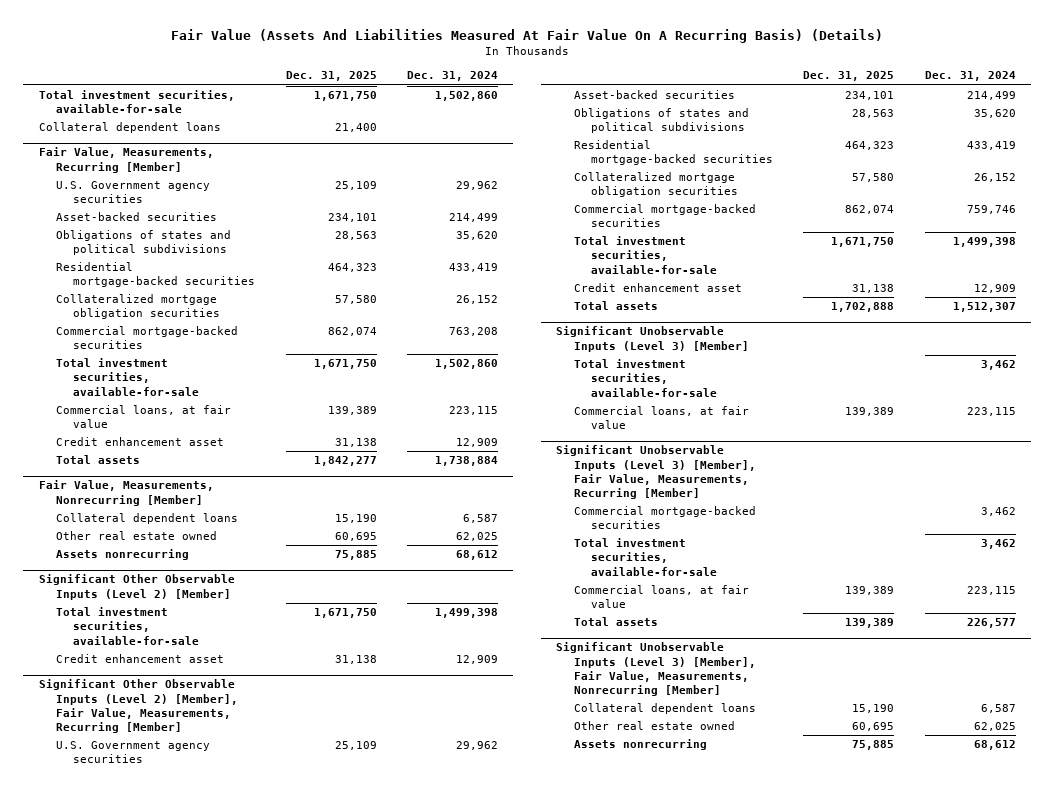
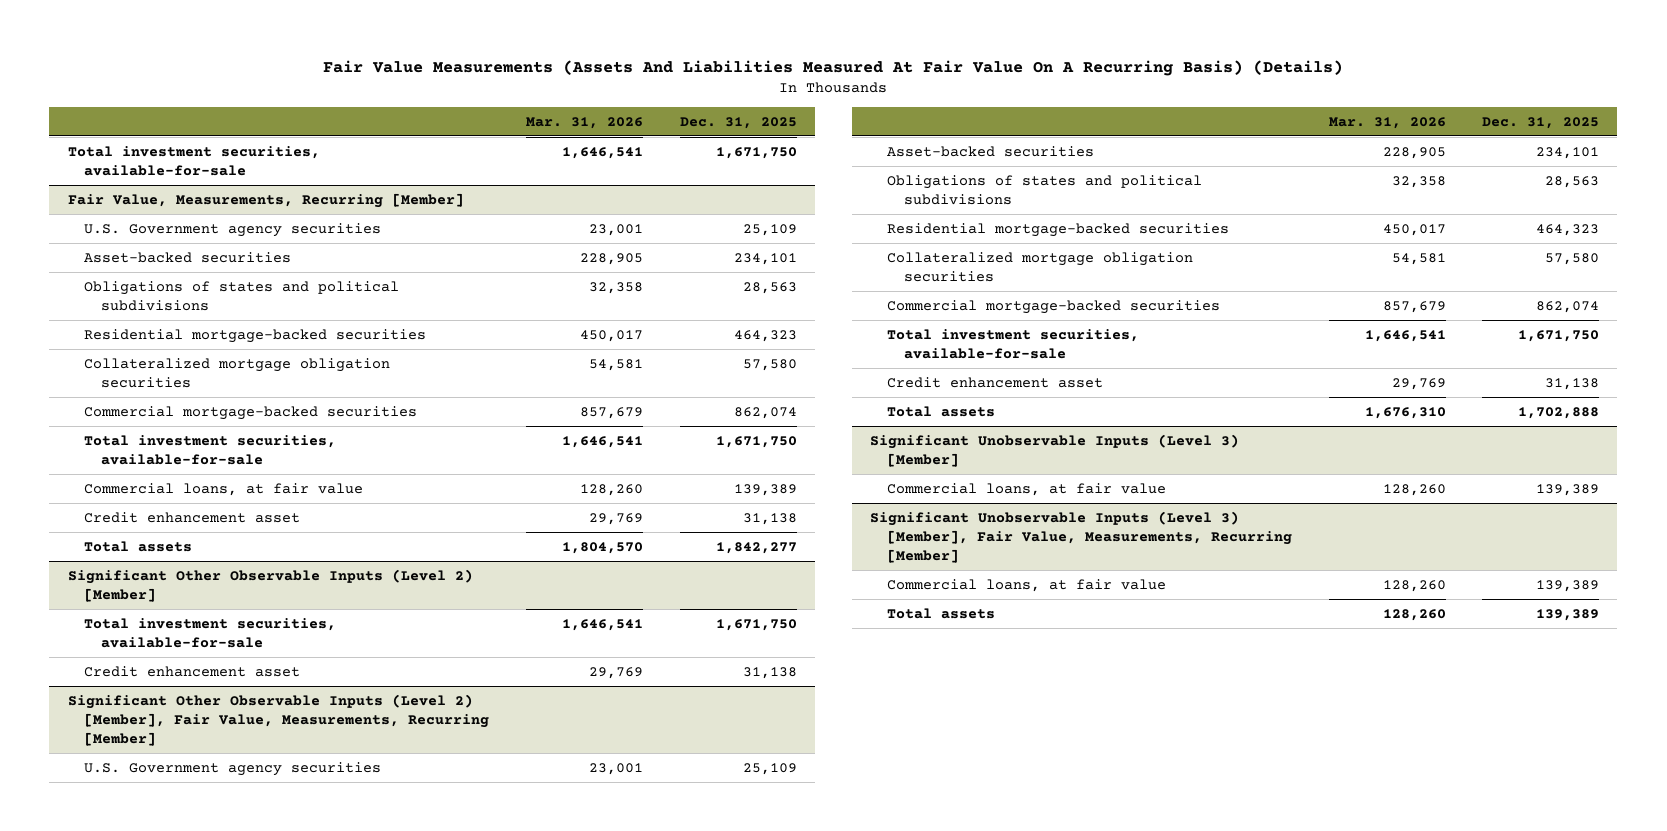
- Fair Value (Assets And Liabilities Measured At Fair Value On A Recurring Basis) (Details)
+ Fair Value Measurements (Assets And Liabilities Measured At Fair Value On A Recurring Basis) (Details)
- | Dec. 31, 2025 | Dec. 31, 2024
+ | Mar. 31, 2026 | Dec. 31, 2025
- Collateral dependent loans | 21,400 |
- Fair Value, Measurements, Nonrecurring [Member]
- Collateral dependent loans | 15,190 | 6,587
- Other real estate owned | 60,695 | 62,025
- Assets nonrecurring | 75,885 | 68,612
@ Significant Unobservable Inputs (Level 3) [Member]
- Total investment securities, available-for-sale | | 3,462
@ Significant Unobservable Inputs (Level 3) [Member], Fair Value, Measurements, Recurring [Member]
- Commercial mortgage-backed securities | | 3,462
- Total investment securities, available-for-sale | | 3,462
- Significant Unobservable Inputs (Level 3) [Member], Fair Value, Measurements, Nonrecurring [Member]
- Collateral dependent loans | 15,190 | 6,587
- Other real estate owned | 60,695 | 62,025
- Assets nonrecurring | 75,885 | 68,612

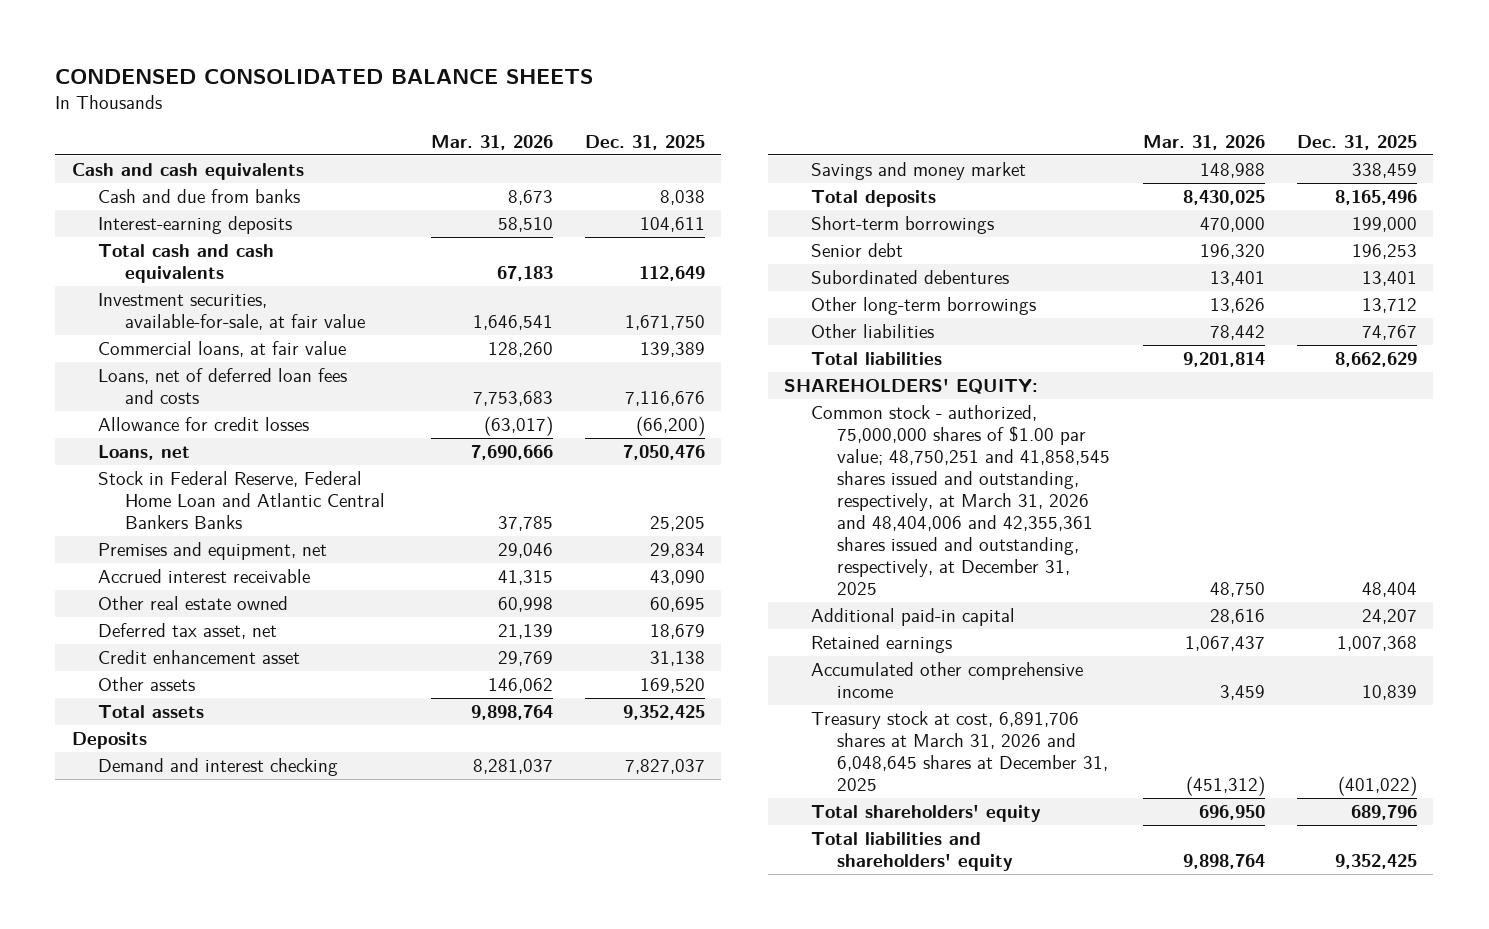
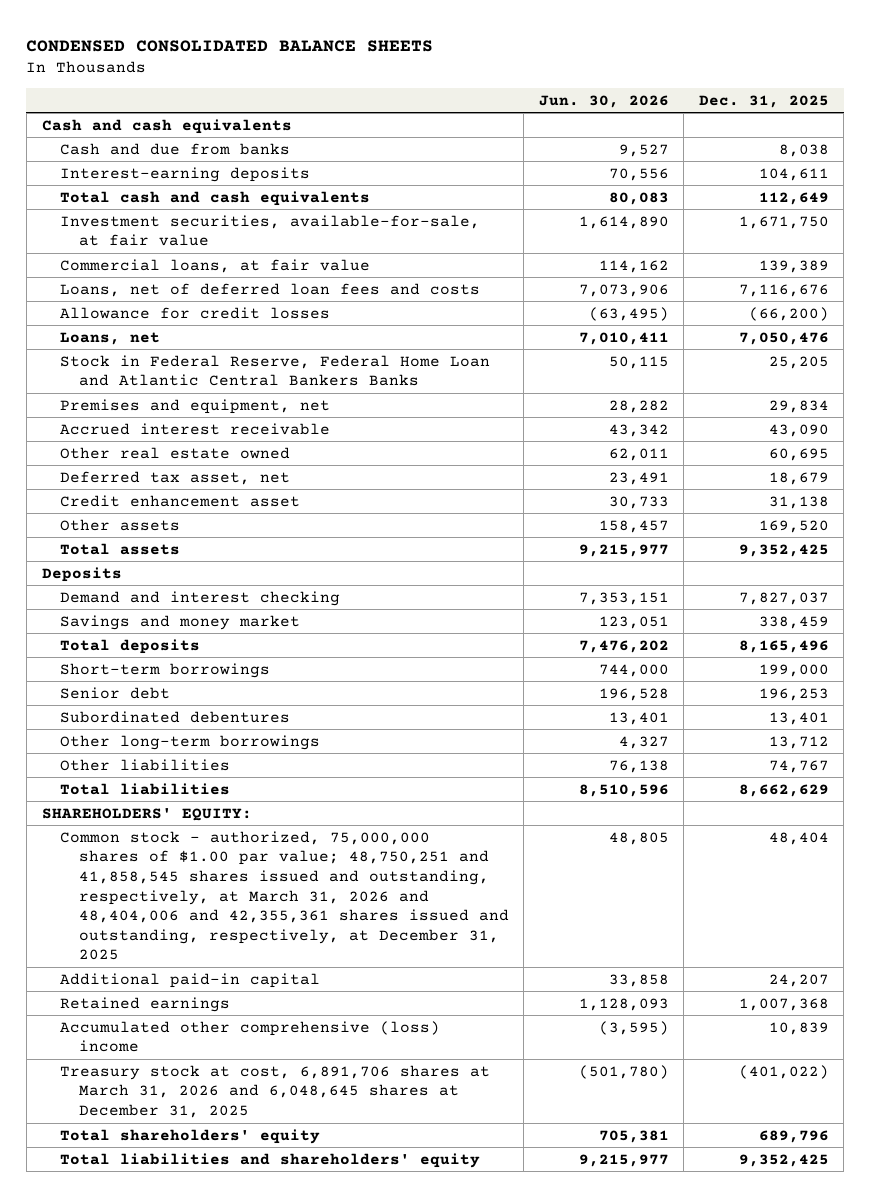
- | Mar. 31, 2026 | Dec. 31, 2025
+ | Jun. 30, 2026 | Dec. 31, 2025
- Accumulated other comprehensive income | 3,459 | 10,839
+ Accumulated other comprehensive (loss) income | (3,595) | 10,839

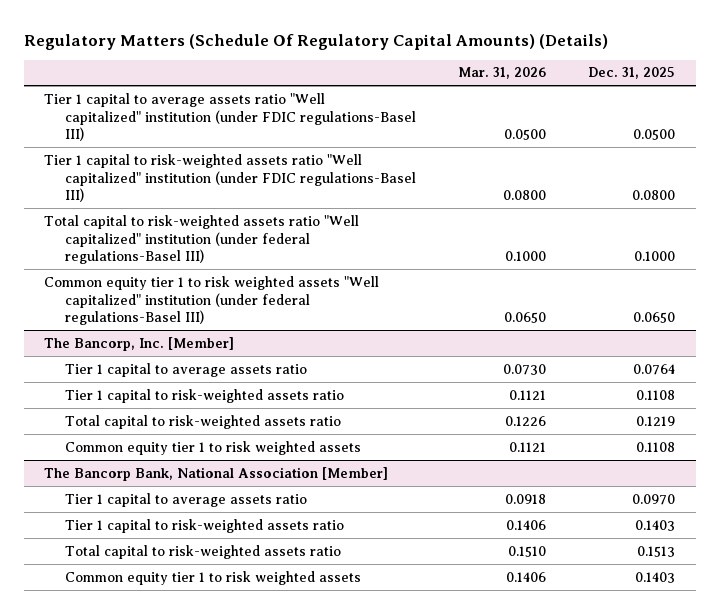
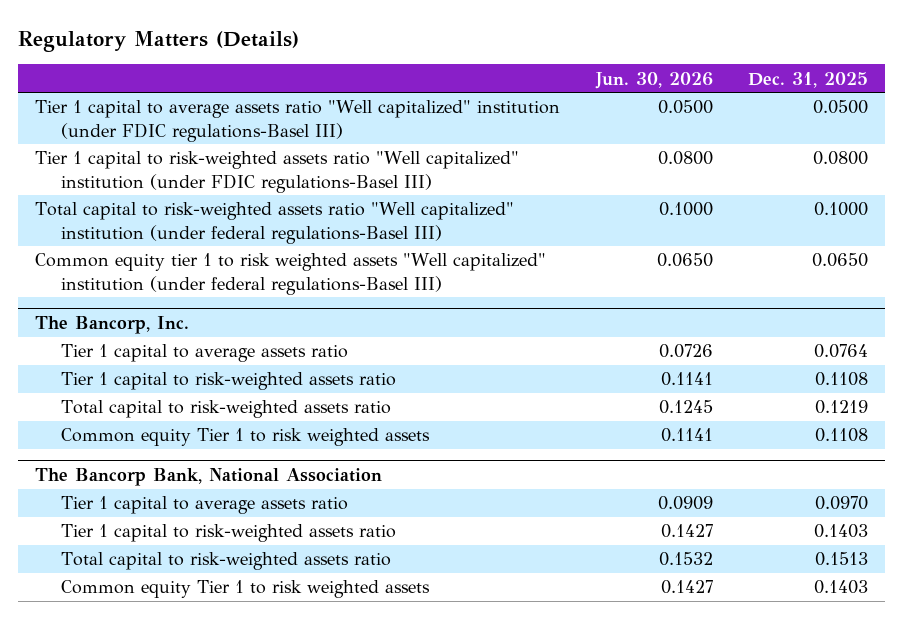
- Regulatory Matters (Schedule Of Regulatory Capital Amounts) (Details)
+ Regulatory Matters (Details)
- | Mar. 31, 2026 | Dec. 31, 2025
+ | Jun. 30, 2026 | Dec. 31, 2025
- The Bancorp, Inc. [Member]
+ The Bancorp, Inc.
- Common equity tier 1 to risk weighted assets | 0.1121 | 0.1108
- The Bancorp Bank, National Association [Member]
+ Common equity Tier 1 to risk weighted assets | 0.1141 | 0.1108
+ The Bancorp Bank, National Association
- Common equity tier 1 to risk weighted assets | 0.1406 | 0.1403
+ Common equity Tier 1 to risk weighted assets | 0.1427 | 0.1403

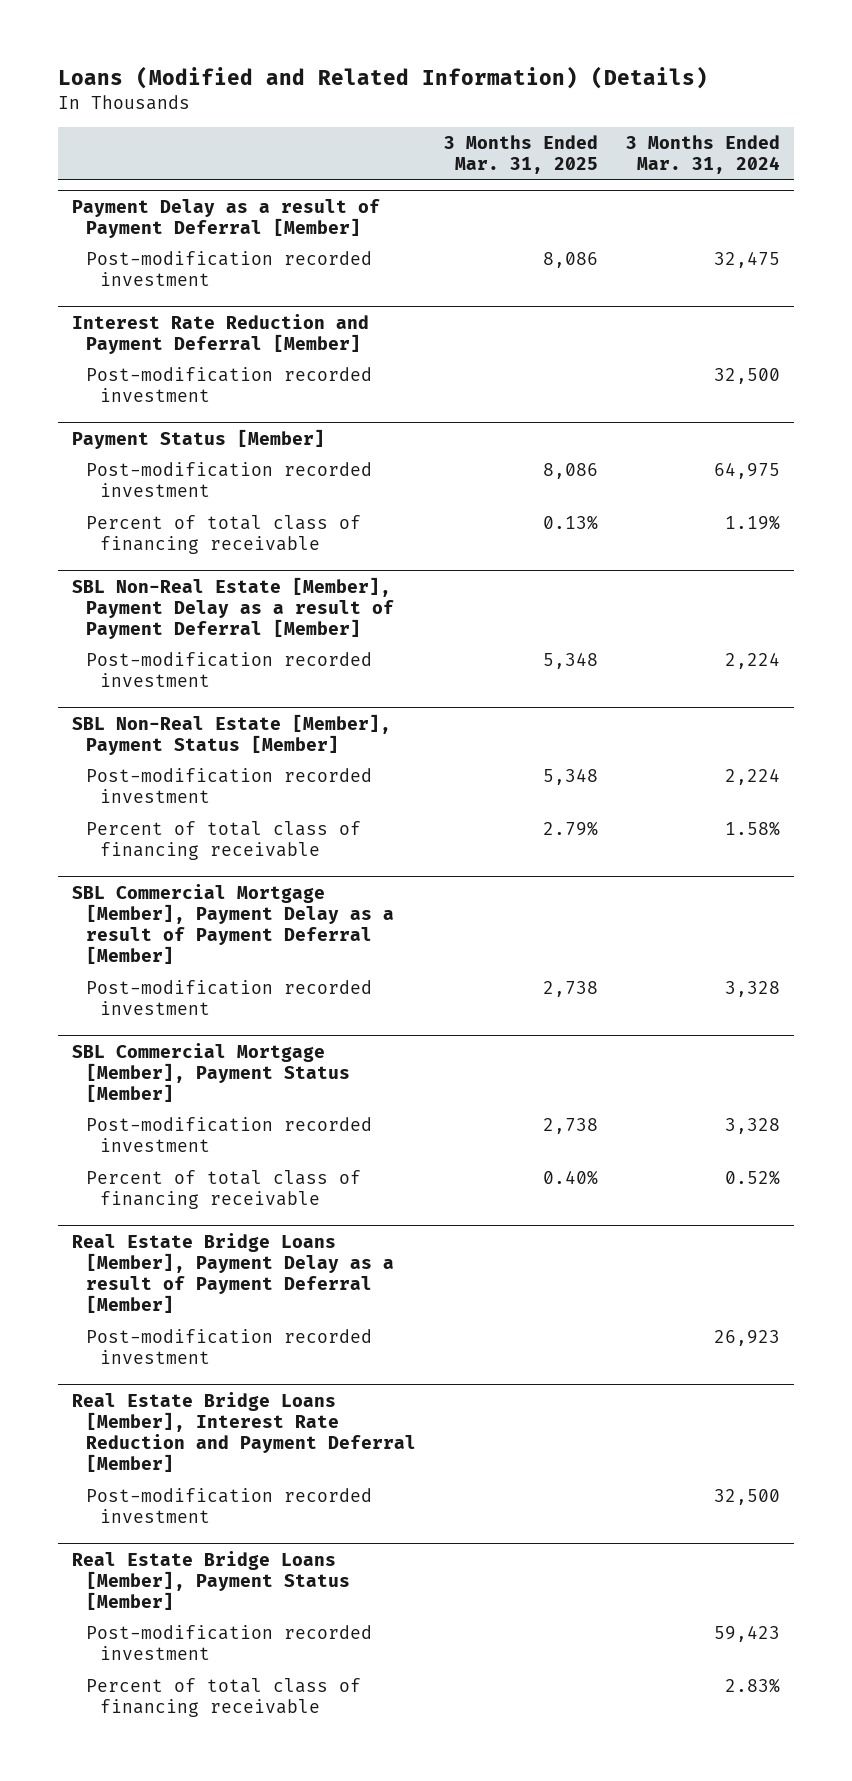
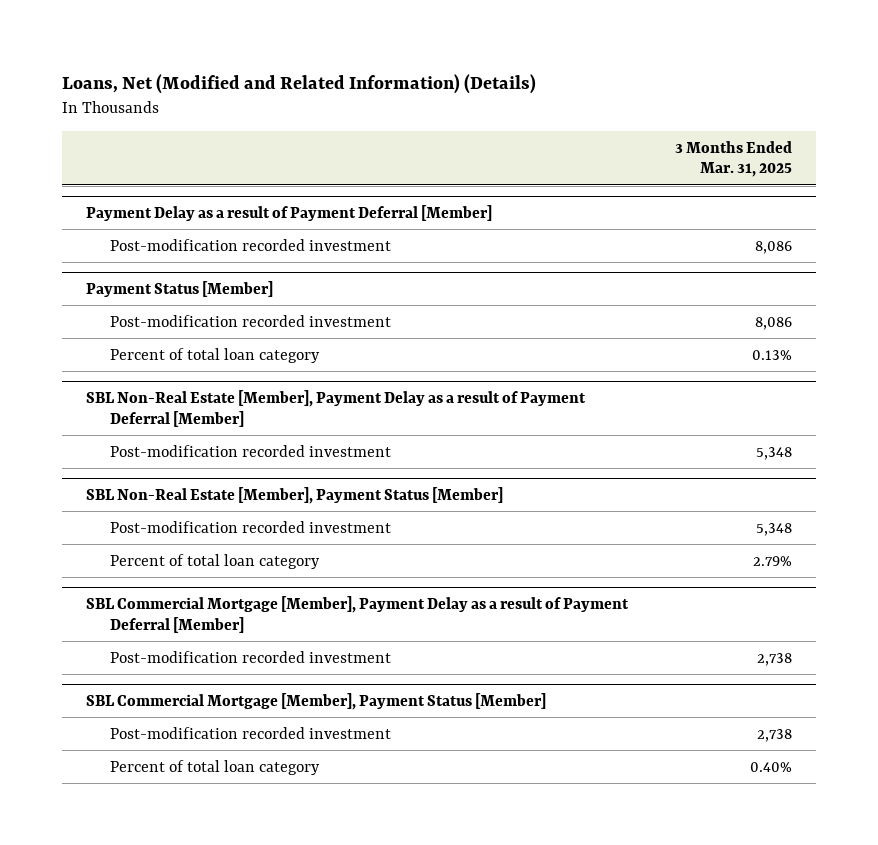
- Loans (Modified and Related Information) (Details)
+ Loans, Net (Modified and Related Information) (Details)
- | 3 Months Ended Mar. 31, 2025 | 3 Months Ended Mar. 31, 2024
+ | 3 Months Ended Mar. 31, 2025
- Interest Rate Reduction and Payment Deferral [Member]
- Post-modification recorded investment | | 32,500
@ Payment Status [Member]
- Percent of total class of financing receivable | 0.13% | 1.19%
+ Percent of total loan category | 0.13%
@ SBL Non-Real Estate [Member], Payment Status [Member]
- Percent of total class of financing receivable | 2.79% | 1.58%
+ Percent of total loan category | 2.79%
@ SBL Commercial Mortgage [Member], Payment Status [Member]
- Percent of total class of financing receivable | 0.40% | 0.52%
- Real Estate Bridge Loans [Member], Payment Delay as a result of Payment Deferral [Member]
- Post-modification recorded investment | | 26,923
- Real Estate Bridge Loans [Member], Interest Rate Reduction and Payment Deferral [Member]
- Post-modification recorded investment | | 32,500
- Real Estate Bridge Loans [Member], Payment Status [Member]
- Post-modification recorded investment | | 59,423
- Percent of total class of financing receivable | | 2.83%
@ SBL Commercial Mortgage [Member], Payment Status [Member]
+ Percent of total loan category | 0.40%

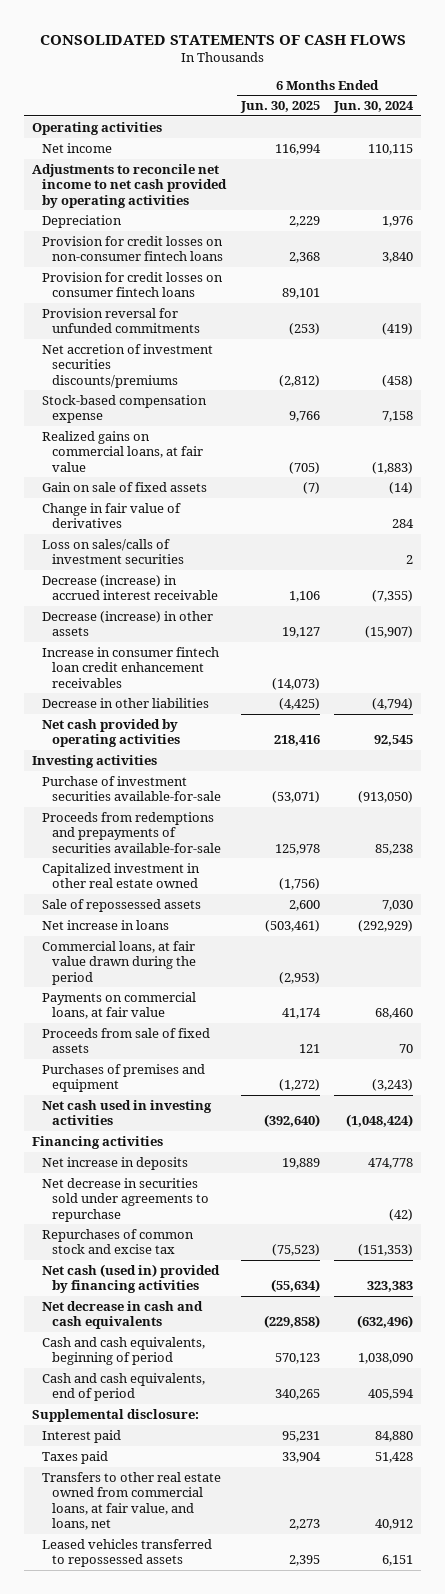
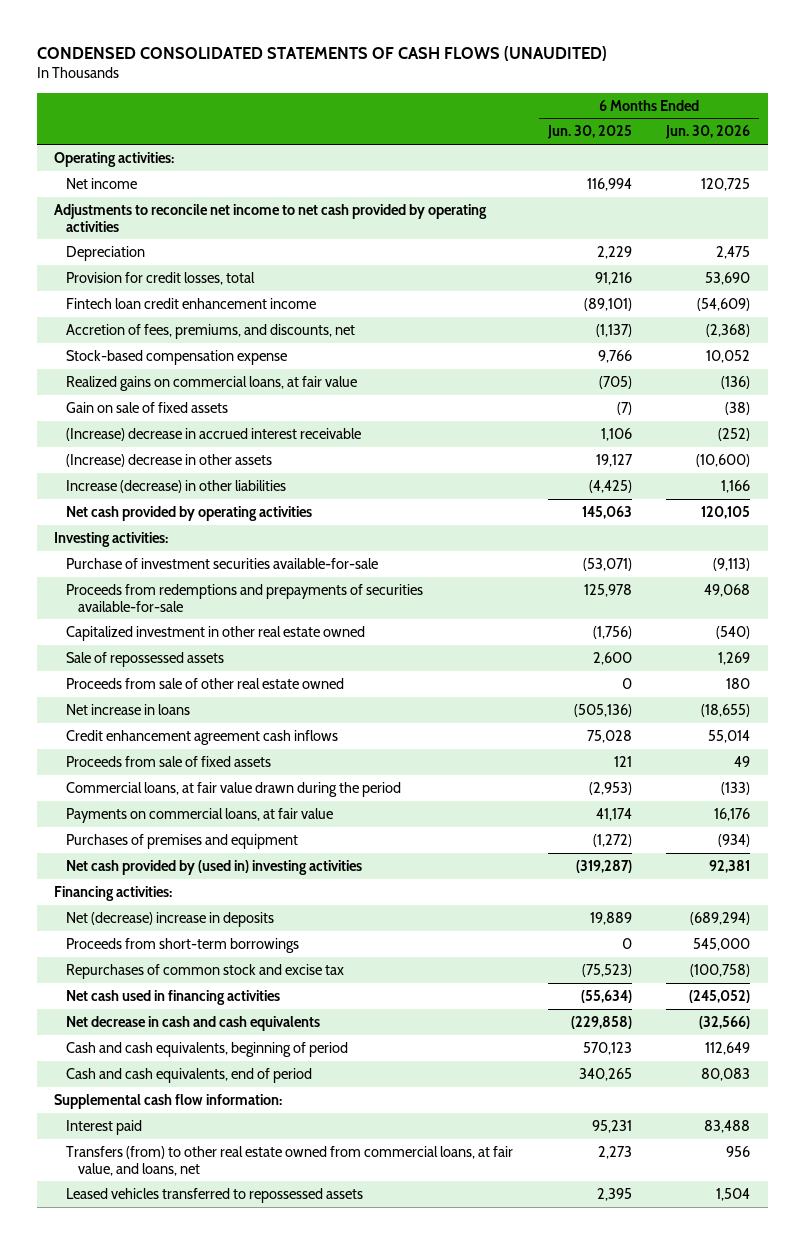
- CONSOLIDATED STATEMENTS OF CASH FLOWS
+ CONDENSED CONSOLIDATED STATEMENTS OF CASH FLOWS (UNAUDITED)
- | 6 Months Ended Jun. 30, 2025 | 6 Months Ended Jun. 30, 2024
+ | 6 Months Ended Jun. 30, 2025 | 6 Months Ended Jun. 30, 2026
- Operating activities
+ Operating activities:
- Provision for credit losses on non-consumer fintech loans | 2,368 | 3,840
- Provision for credit losses on consumer fintech loans | 89,101 |
- Provision reversal for unfunded commitments | (253) | (419)
- Net accretion of investment securities discounts/premiums | (2,812) | (458)
+ Provision for credit losses, total | 91,216 | 53,690
+ Fintech loan credit enhancement income | (89,101) | (54,609)
+ Accretion of fees, premiums, and discounts, net | (1,137) | (2,368)
- Change in fair value of derivatives | | 284
- Loss on sales/calls of investment securities | | 2
- Decrease (increase) in accrued interest receivable | 1,106 | (7,355)
- Decrease (increase) in other assets | 19,127 | (15,907)
- Increase in consumer fintech loan credit enhancement receivables | (14,073) |
- Decrease in other liabilities | (4,425) | (4,794)
- Net cash provided by operating activities | 218,416 | 92,545
- Investing activities
+ (Increase) decrease in accrued interest receivable | 1,106 | (252)
+ (Increase) decrease in other assets | 19,127 | (10,600)
+ Increase (decrease) in other liabilities | (4,425) | 1,166
+ Net cash provided by operating activities | 145,063 | 120,105
+ Investing activities:
- Net increase in loans | (503,461) | (292,929)
+ Proceeds from sale of other real estate owned | 0 | 180
+ Net increase in loans | (505,136) | (18,655)
+ Credit enhancement agreement cash inflows | 75,028 | 55,014
moved up: Proceeds from sale of fixed assets | 121 | 49
- Net cash used in investing activities | (392,640) | (1,048,424)
- Financing activities
- Net increase in deposits | 19,889 | 474,778
- Net decrease in securities sold under agreements to repurchase | | (42)
+ Net cash provided by (used in) investing activities | (319,287) | 92,381
+ Financing activities:
+ Net (decrease) increase in deposits | 19,889 | (689,294)
+ Proceeds from short-term borrowings | 0 | 545,000
- Net cash (used in) provided by financing activities | (55,634) | 323,383
+ Net cash used in financing activities | (55,634) | (245,052)
- Supplemental disclosure:
+ Supplemental cash flow information:
- Taxes paid | 33,904 | 51,428
- Transfers to other real estate owned from commercial loans, at fair value, and loans, net | 2,273 | 40,912
+ Transfers (from) to other real estate owned from commercial loans, at fair value, and loans, net | 2,273 | 956

